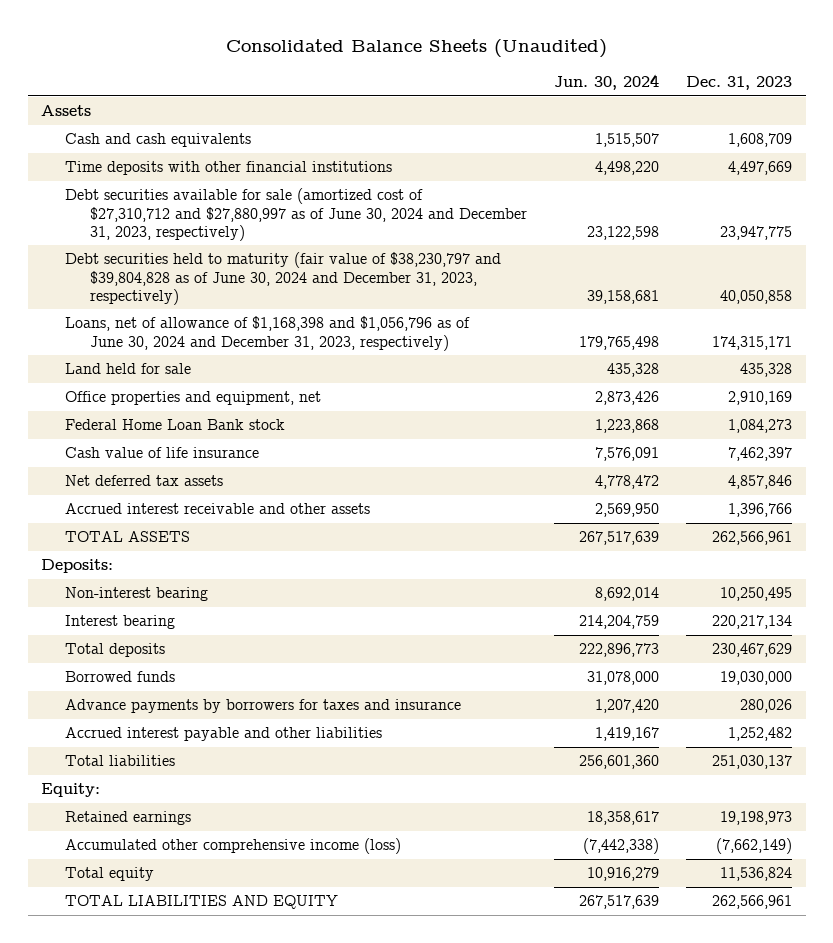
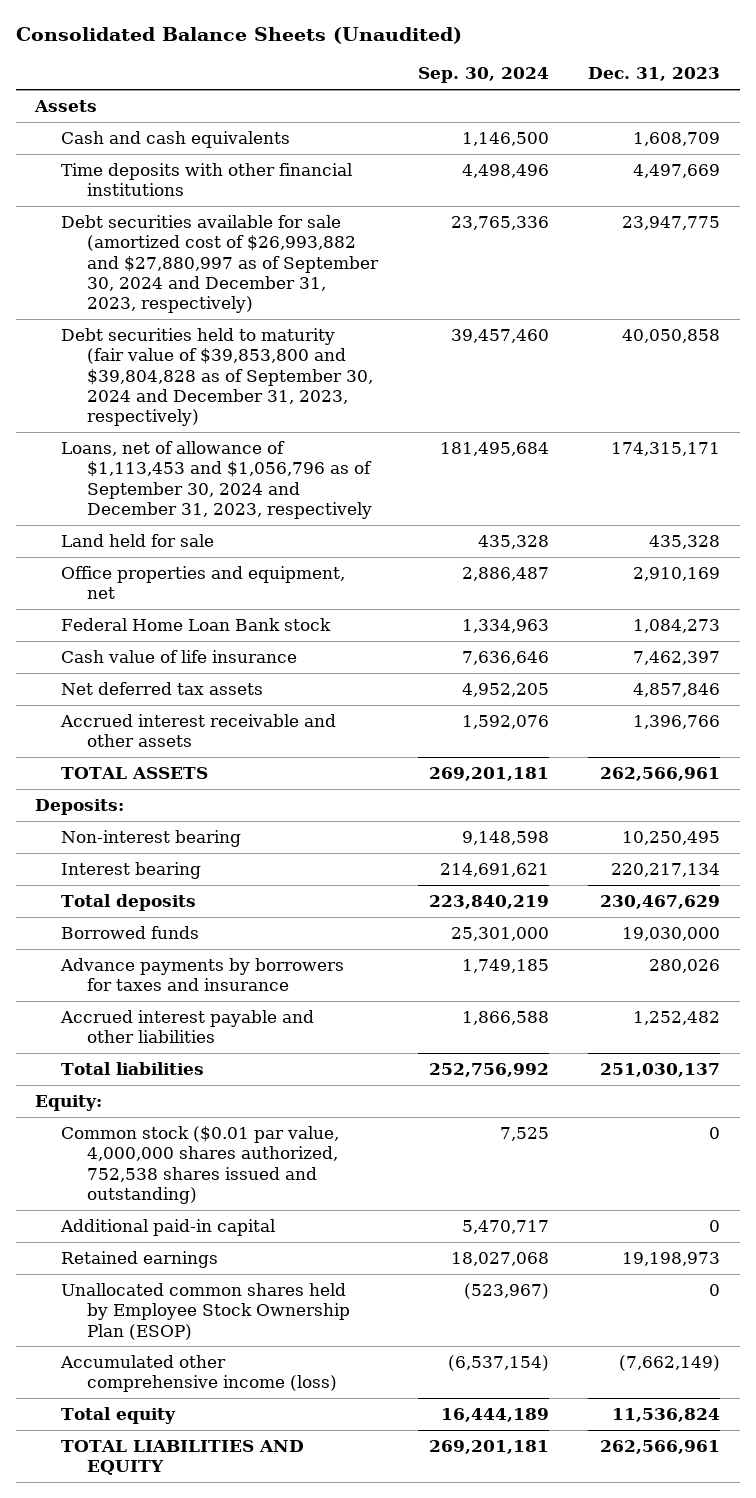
- | Jun. 30, 2024 | Dec. 31, 2023
+ | Sep. 30, 2024 | Dec. 31, 2023
- Debt securities available for sale (amortized cost of $27,310,712 and $27,880,997 as of June 30, 2024 and December 31, 2023, respectively) | 23,122,598 | 23,947,775
- Debt securities held to maturity (fair value of $38,230,797 and $39,804,828 as of June 30, 2024 and December 31, 2023, respectively) | 39,158,681 | 40,050,858
- Loans, net of allowance of $1,168,398 and $1,056,796 as of June 30, 2024 and December 31, 2023, respectively) | 179,765,498 | 174,315,171
+ Debt securities available for sale (amortized cost of $26,993,882 and $27,880,997 as of September 30, 2024 and December 31, 2023, respectively) | 23,765,336 | 23,947,775
+ Debt securities held to maturity (fair value of $39,853,800 and $39,804,828 as of September 30, 2024 and December 31, 2023, respectively) | 39,457,460 | 40,050,858
+ Loans, net of allowance of $1,113,453 and $1,056,796 as of September 30, 2024 and December 31, 2023, respectively | 181,495,684 | 174,315,171
+ Common stock ($0.01 par value, 4,000,000 shares authorized, 752,538 shares issued and outstanding) | 7,525 | 0
+ Additional paid-in capital | 5,470,717 | 0
+ Unallocated common shares held by Employee Stock Ownership Plan (ESOP) | (523,967) | 0

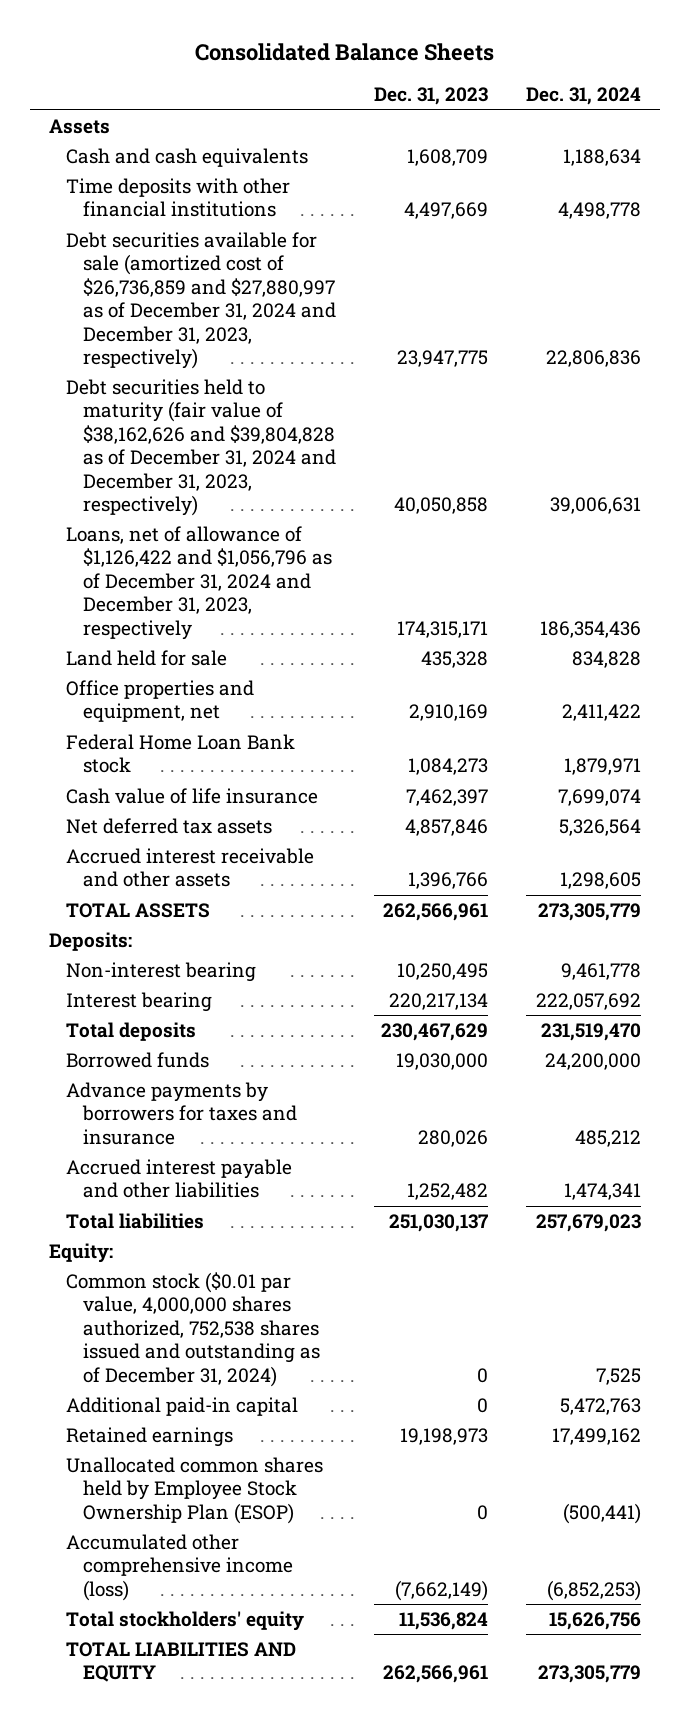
- Consolidated Balance Sheets (Unaudited)
+ Consolidated Balance Sheets
- | Sep. 30, 2024 | Dec. 31, 2023
+ | Dec. 31, 2023 | Dec. 31, 2024
- Debt securities available for sale (amortized cost of $26,993,882 and $27,880,997 as of September 30, 2024 and December 31, 2023, respectively) | 23,765,336 | 23,947,775
- Debt securities held to maturity (fair value of $39,853,800 and $39,804,828 as of September 30, 2024 and December 31, 2023, respectively) | 39,457,460 | 40,050,858
- Loans, net of allowance of $1,113,453 and $1,056,796 as of September 30, 2024 and December 31, 2023, respectively | 181,495,684 | 174,315,171
+ Debt securities available for sale (amortized cost of $26,736,859 and $27,880,997 as of December 31, 2024 and December 31, 2023, respectively) | 23,947,775 | 22,806,836
+ Debt securities held to maturity (fair value of $38,162,626 and $39,804,828 as of December 31, 2024 and December 31, 2023, respectively) | 40,050,858 | 39,006,631
+ Loans, net of allowance of $1,126,422 and $1,056,796 as of December 31, 2024 and December 31, 2023, respectively | 174,315,171 | 186,354,436
- Common stock ($0.01 par value, 4,000,000 shares authorized, 752,538 shares issued and outstanding) | 7,525 | 0
+ Common stock ($0.01 par value, 4,000,000 shares authorized, 752,538 shares issued and outstanding as of December 31, 2024) | 0 | 7,525
- Total equity | 16,444,189 | 11,536,824
+ Total stockholders' equity | 11,536,824 | 15,626,756

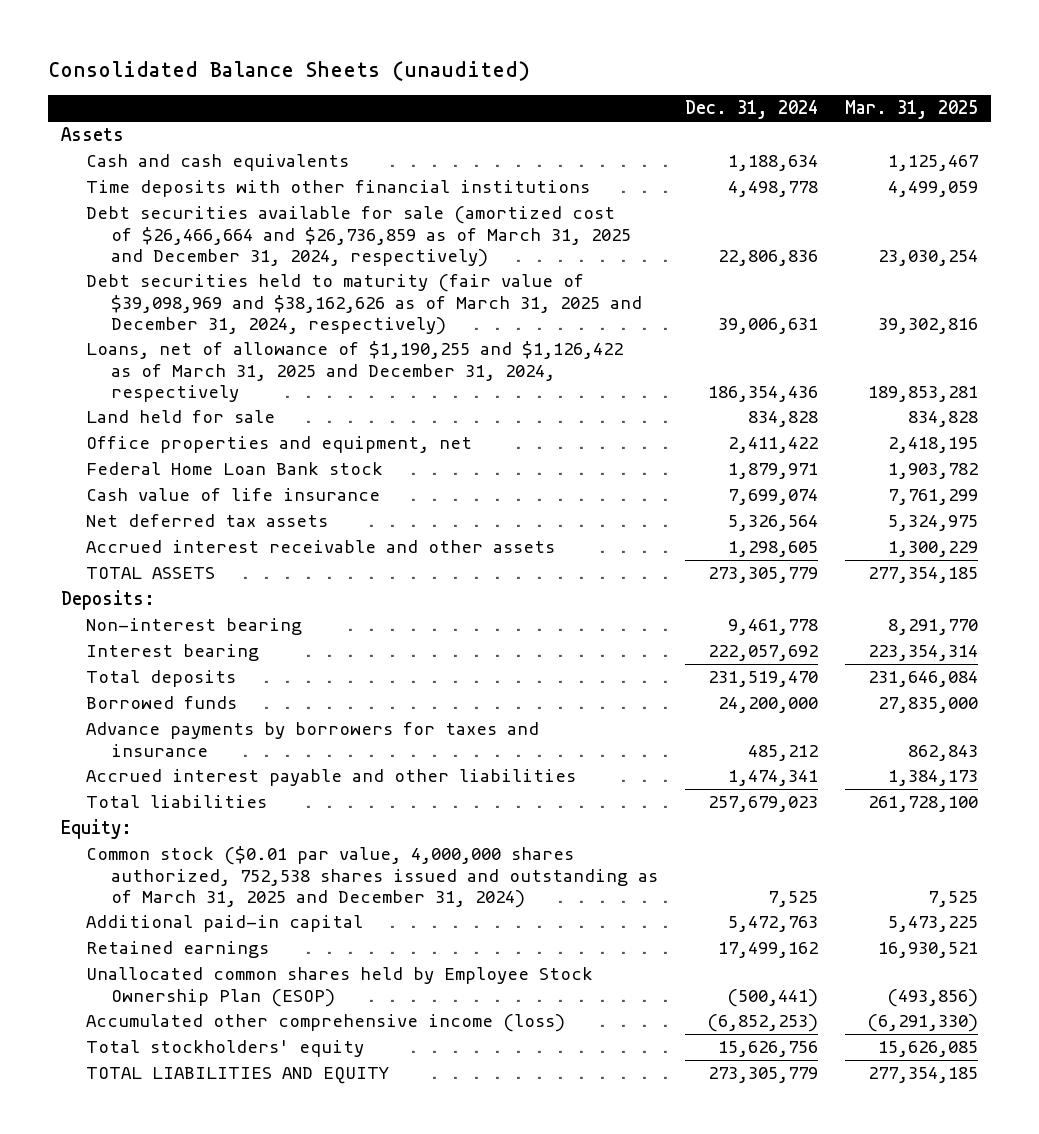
- Consolidated Balance Sheets
+ Consolidated Balance Sheets (unaudited)
- | Dec. 31, 2023 | Dec. 31, 2024
+ | Dec. 31, 2024 | Mar. 31, 2025
- Debt securities available for sale (amortized cost of $26,736,859 and $27,880,997 as of December 31, 2024 and December 31, 2023, respectively) | 23,947,775 | 22,806,836
- Debt securities held to maturity (fair value of $38,162,626 and $39,804,828 as of December 31, 2024 and December 31, 2023, respectively) | 40,050,858 | 39,006,631
- Loans, net of allowance of $1,126,422 and $1,056,796 as of December 31, 2024 and December 31, 2023, respectively | 174,315,171 | 186,354,436
+ Debt securities available for sale (amortized cost of $26,466,664 and $26,736,859 as of March 31, 2025 and December 31, 2024, respectively) | 22,806,836 | 23,030,254
+ Debt securities held to maturity (fair value of $39,098,969 and $38,162,626 as of March 31, 2025 and December 31, 2024, respectively) | 39,006,631 | 39,302,816
+ Loans, net of allowance of $1,190,255 and $1,126,422 as of March 31, 2025 and December 31, 2024, respectively | 186,354,436 | 189,853,281
- Common stock ($0.01 par value, 4,000,000 shares authorized, 752,538 shares issued and outstanding as of December 31, 2024) | 0 | 7,525
+ Common stock ($0.01 par value, 4,000,000 shares authorized, 752,538 shares issued and outstanding as of March 31, 2025 and December 31, 2024) | 7,525 | 7,525

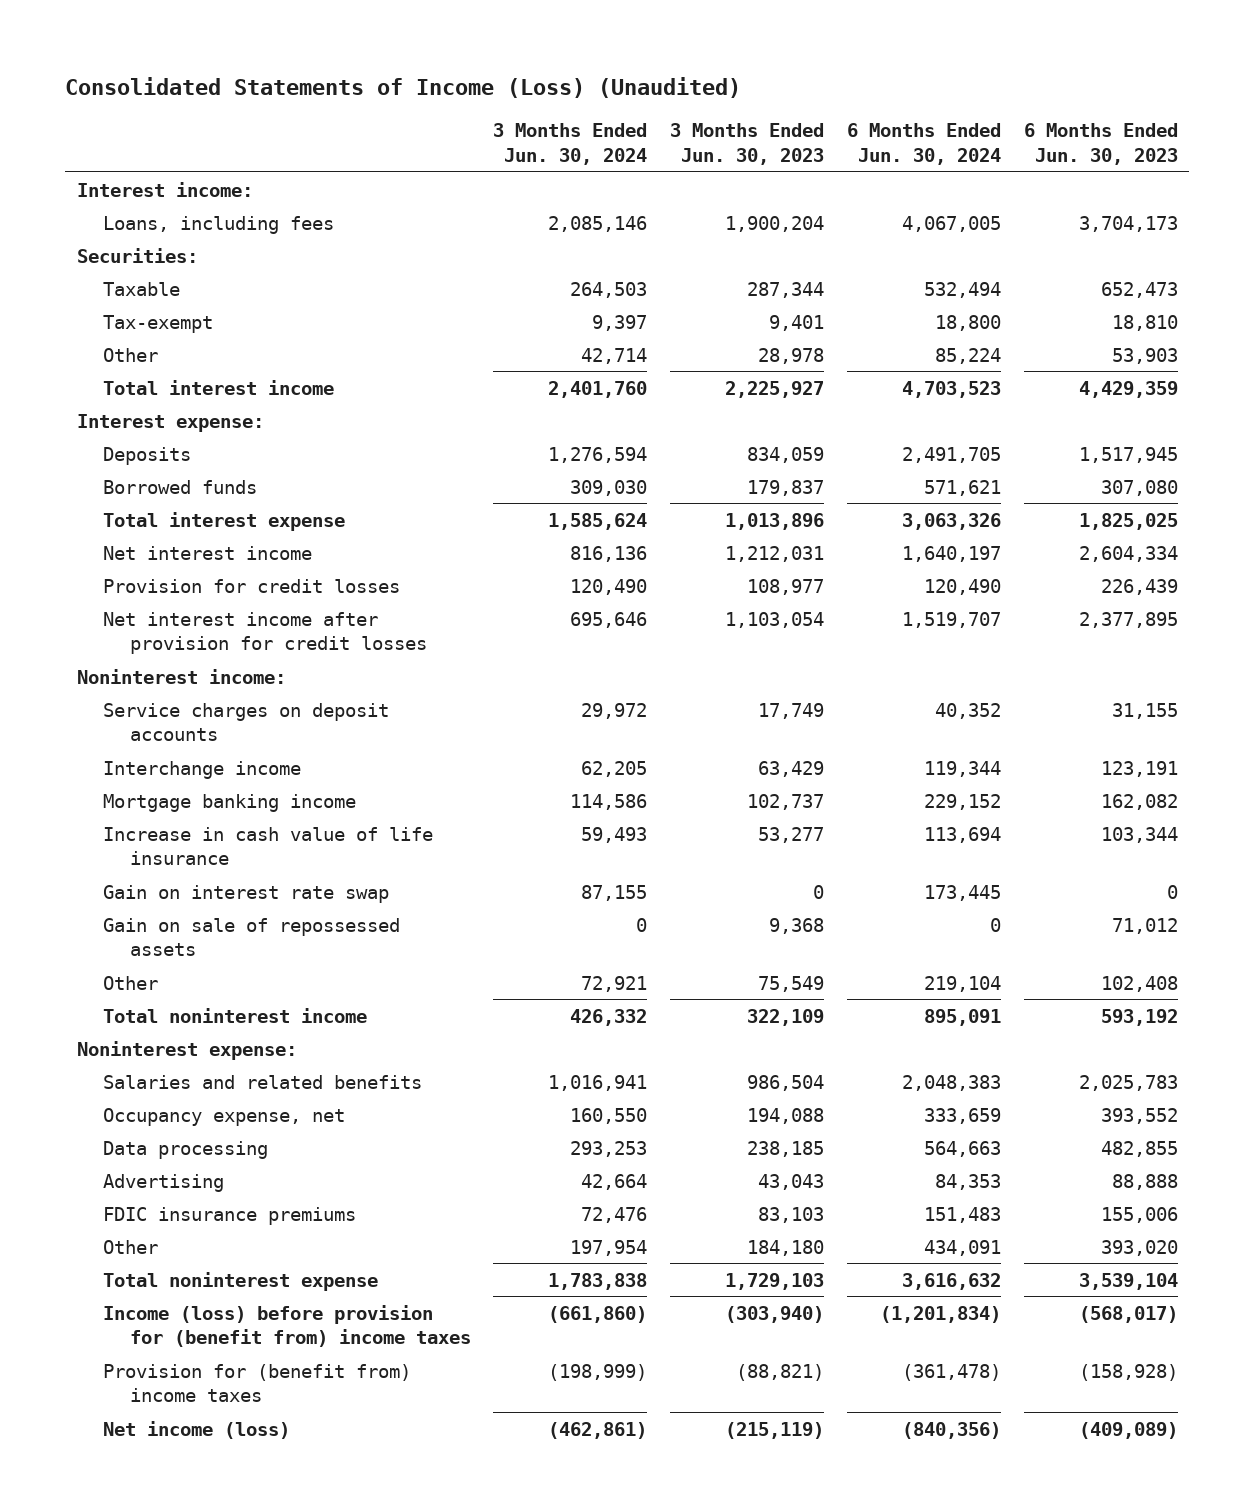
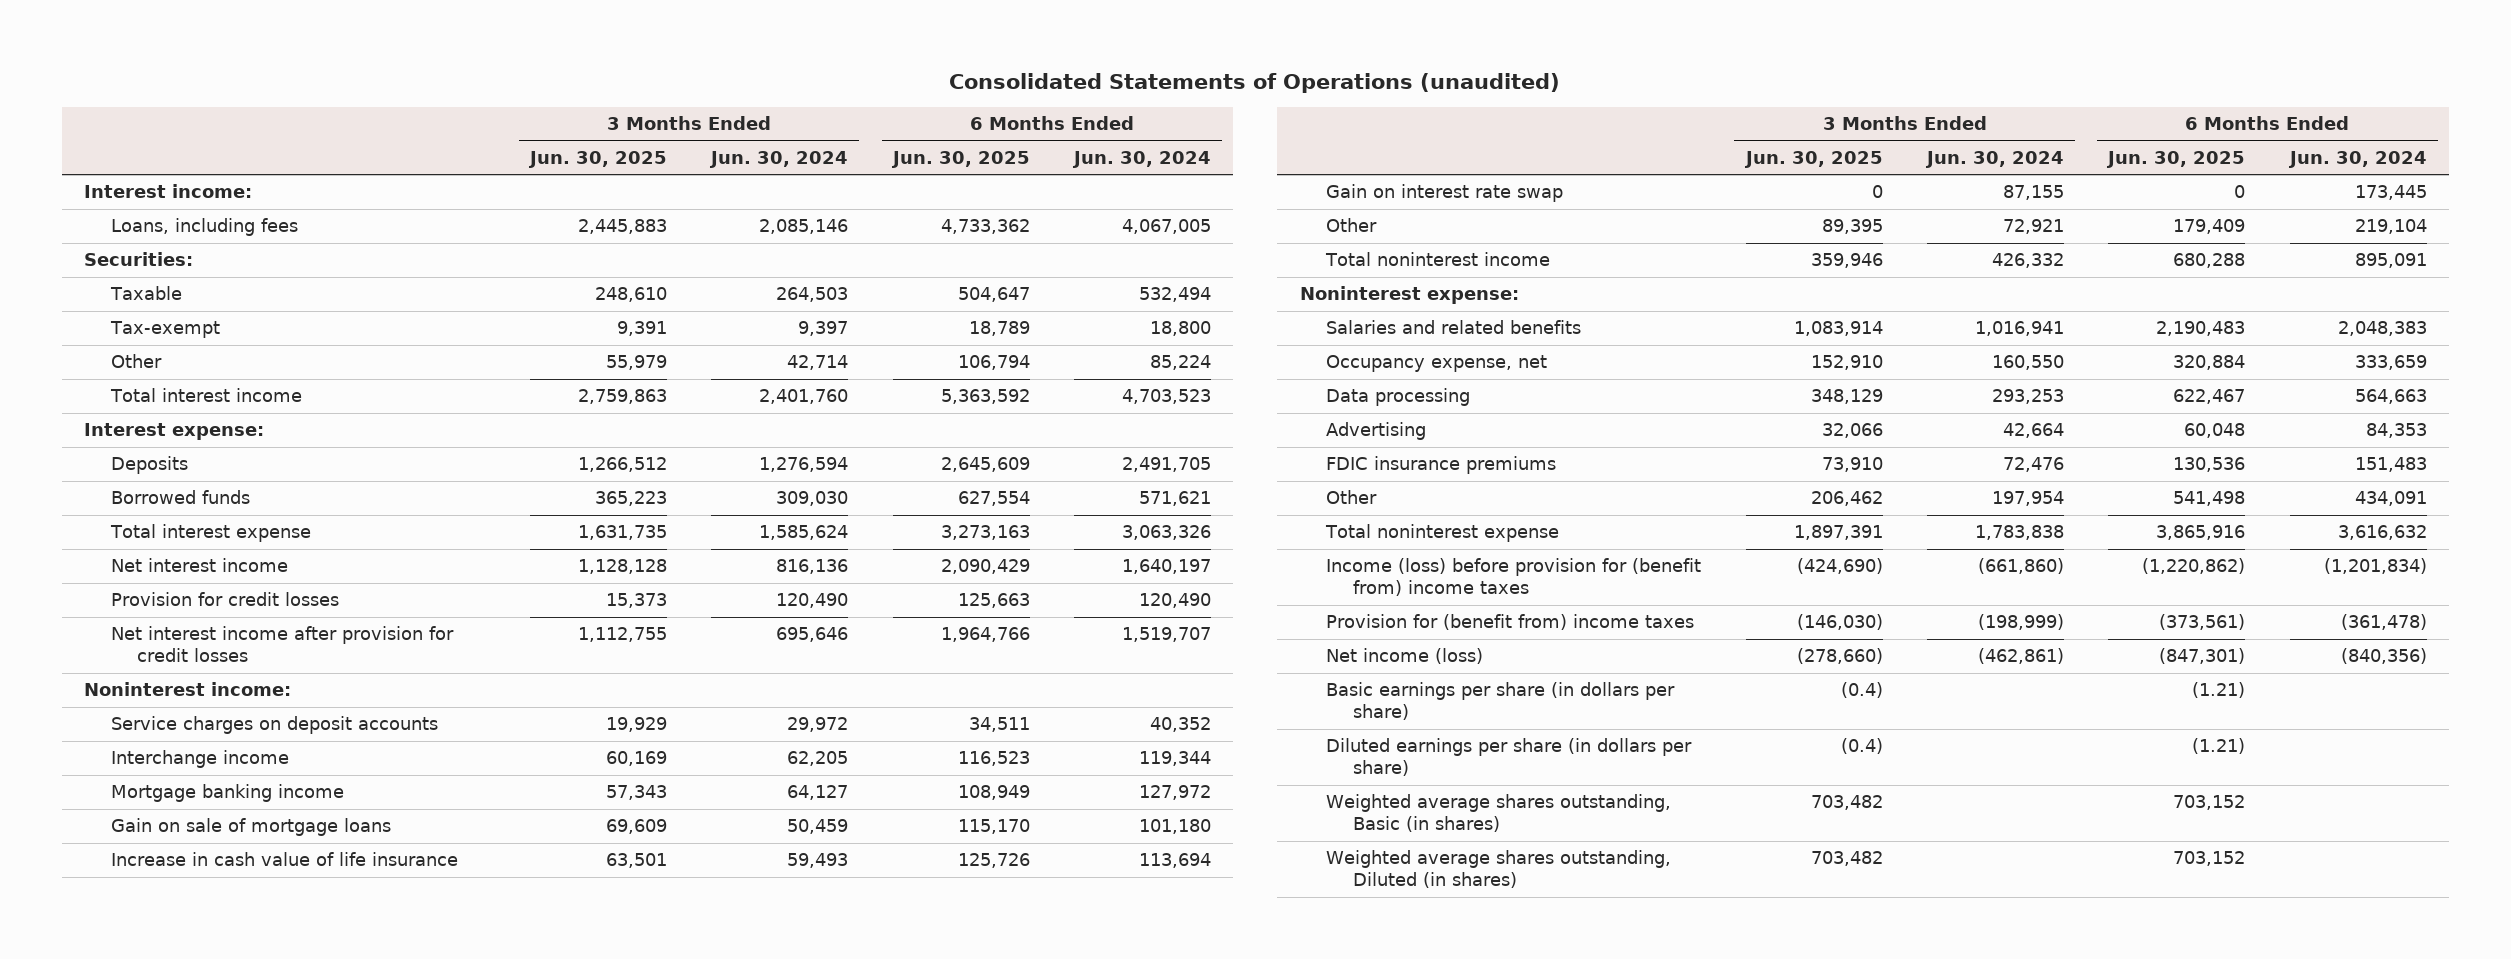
- Consolidated Statements of Income (Loss) (Unaudited)
+ Consolidated Statements of Operations (unaudited)
- | 3 Months Ended Jun. 30, 2024 | 3 Months Ended Jun. 30, 2023 | 6 Months Ended Jun. 30, 2024 | 6 Months Ended Jun. 30, 2023
+ | 3 Months Ended Jun. 30, 2025 | 3 Months Ended Jun. 30, 2024 | 6 Months Ended Jun. 30, 2025 | 6 Months Ended Jun. 30, 2024
- Mortgage banking income | 114,586 | 102,737 | 229,152 | 162,082
+ Mortgage banking income | 57,343 | 64,127 | 108,949 | 127,972
+ Gain on sale of mortgage loans | 69,609 | 50,459 | 115,170 | 101,180
- Gain on sale of repossessed assets | 0 | 9,368 | 0 | 71,012
+ Basic earnings per share (in dollars per share) | (0.4) | | (1.21) |
+ Diluted earnings per share (in dollars per share) | (0.4) | | (1.21) |
+ Weighted average shares outstanding, Basic (in shares) | 703,482 | | 703,152 |
+ Weighted average shares outstanding, Diluted (in shares) | 703,482 | | 703,152 |

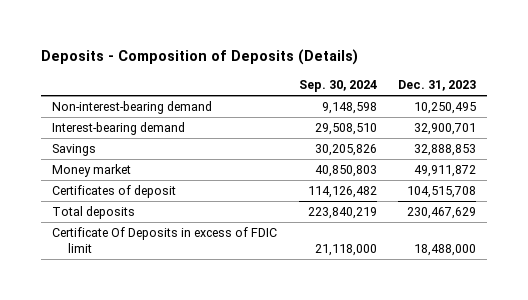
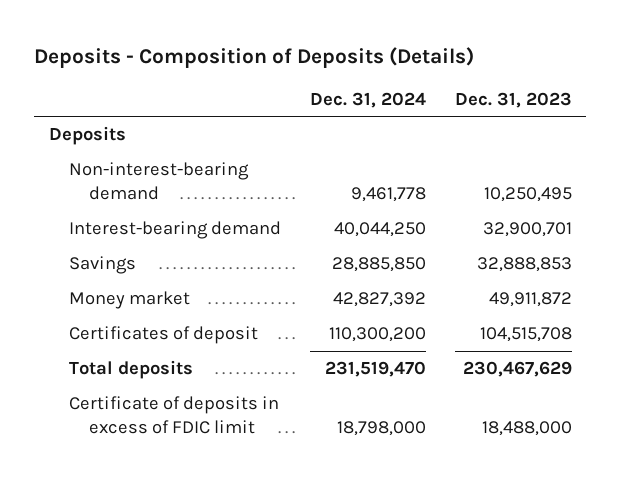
- | Sep. 30, 2024 | Dec. 31, 2023
+ | Dec. 31, 2024 | Dec. 31, 2023
+ Deposits
- Certificate Of Deposits in excess of FDIC limit | 21,118,000 | 18,488,000
+ Certificate of deposits in excess of FDIC limit | 18,798,000 | 18,488,000

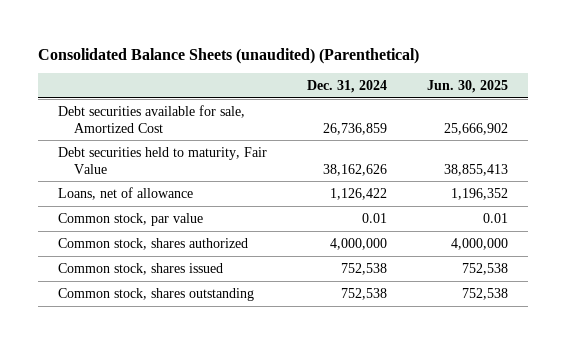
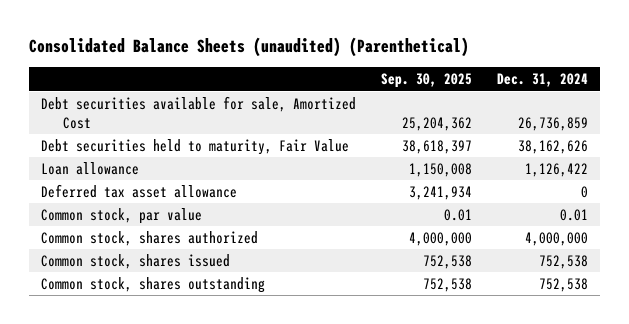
- | Dec. 31, 2024 | Jun. 30, 2025
+ | Sep. 30, 2025 | Dec. 31, 2024
- Loans, net of allowance | 1,126,422 | 1,196,352
+ Loan allowance | 1,150,008 | 1,126,422
+ Deferred tax asset allowance | 3,241,934 | 0

